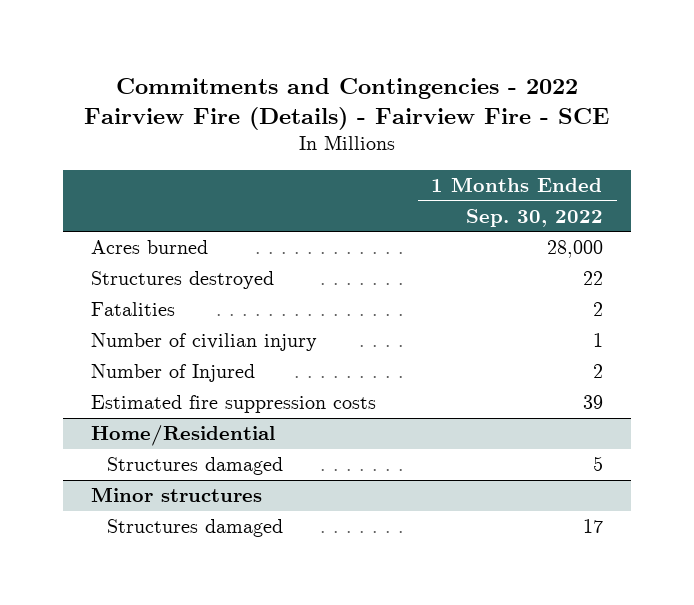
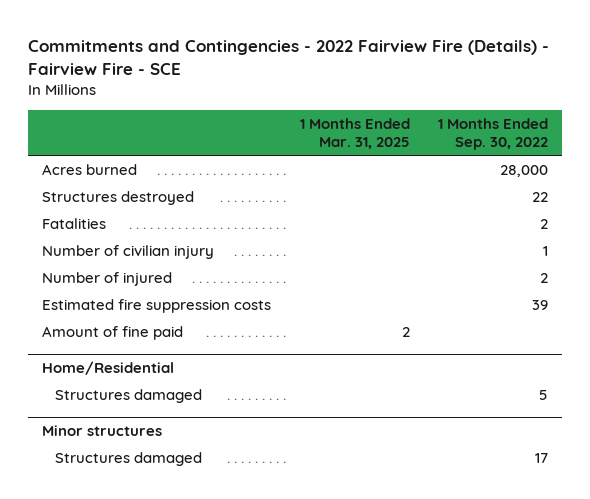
- | 1 Months Ended Sep. 30, 2022
+ | 1 Months Ended Mar. 31, 2025 | 1 Months Ended Sep. 30, 2022
- Number of Injured | 2
+ Number of injured | | 2
+ Amount of fine paid | 2 |

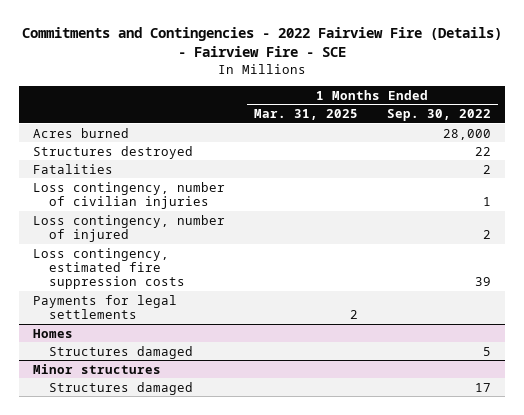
- Number of civilian injury | | 1
- Number of injured | | 2
- Estimated fire suppression costs | | 39
- Amount of fine paid | 2 |
- Home/Residential
+ Loss contingency, number of civilian injuries | | 1
+ Loss contingency, number of injured | | 2
+ Loss contingency, estimated fire suppression costs | | 39
+ Payments for legal settlements | 2 |
+ Homes

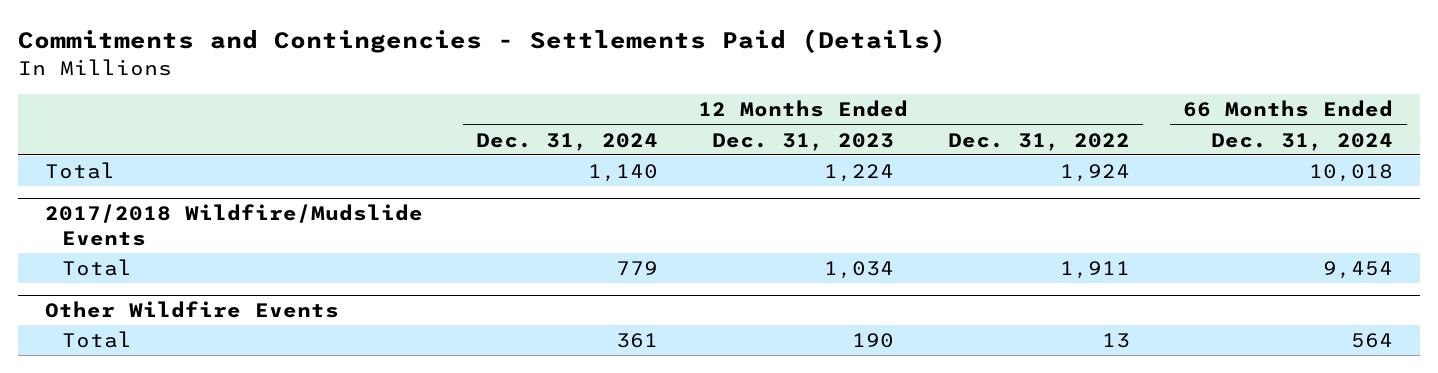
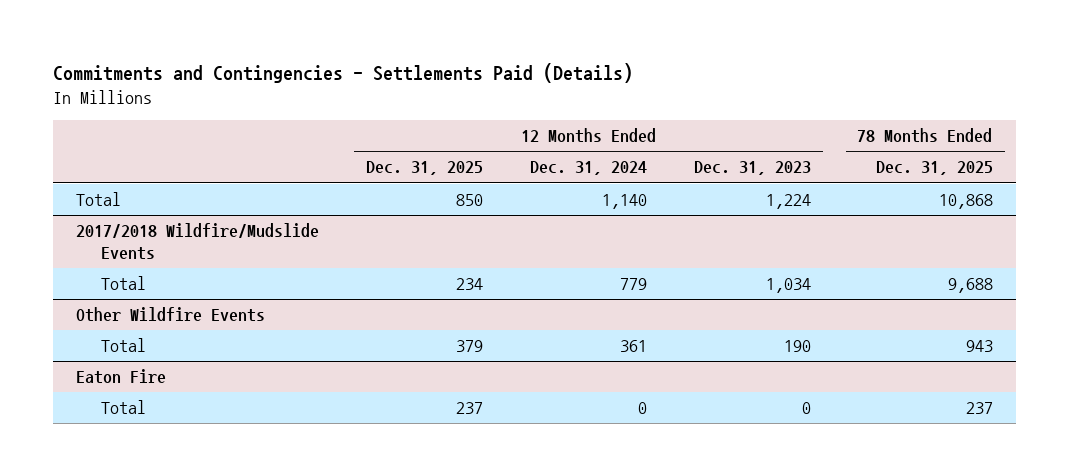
- | 12 Months Ended Dec. 31, 2024 | 12 Months Ended Dec. 31, 2023 | 12 Months Ended Dec. 31, 2022 | 66 Months Ended Dec. 31, 2024
+ | 12 Months Ended Dec. 31, 2025 | 12 Months Ended Dec. 31, 2024 | 12 Months Ended Dec. 31, 2023 | 78 Months Ended Dec. 31, 2025
+ Eaton Fire
+ Total | 237 | 0 | 0 | 237

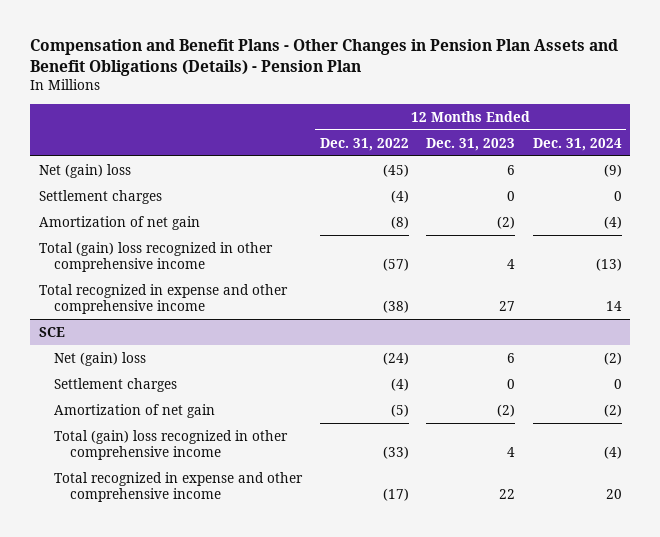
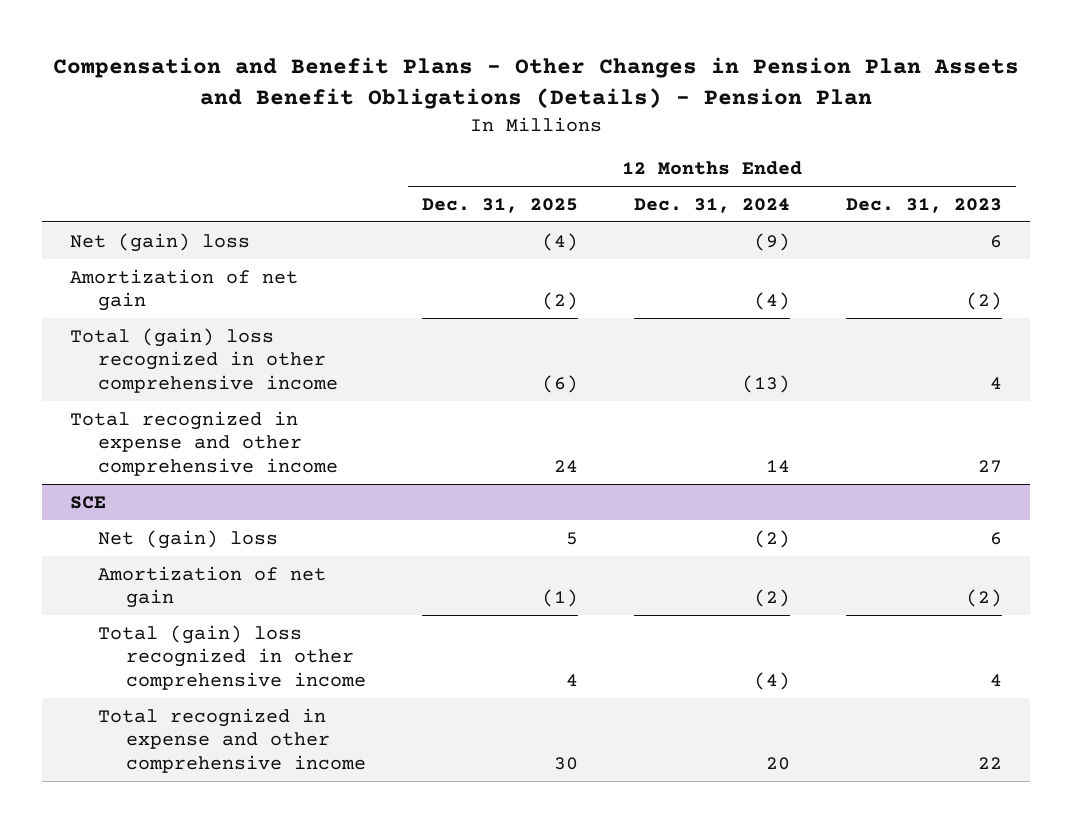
- | 12 Months Ended Dec. 31, 2022 | 12 Months Ended Dec. 31, 2023 | 12 Months Ended Dec. 31, 2024
+ | 12 Months Ended Dec. 31, 2025 | 12 Months Ended Dec. 31, 2024 | 12 Months Ended Dec. 31, 2023
- Settlement charges | (4) | 0 | 0
@ SCE
- Settlement charges | (4) | 0 | 0

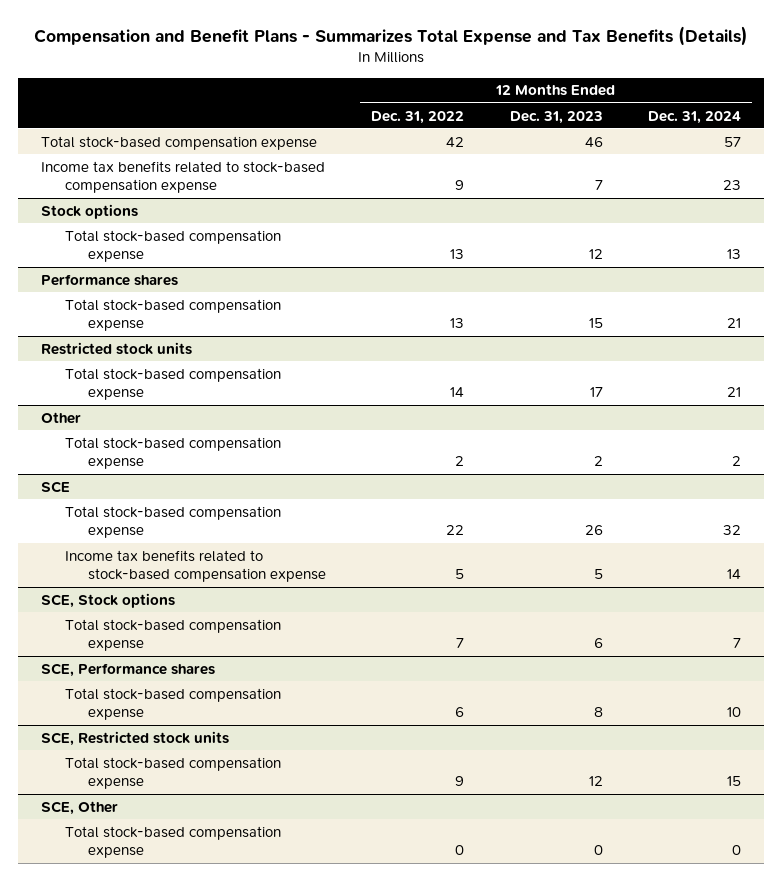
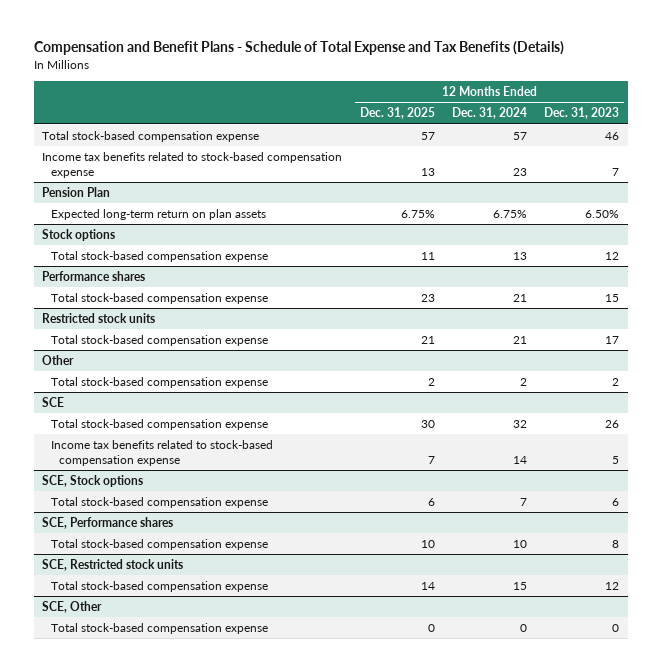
- Compensation and Benefit Plans - Summarizes Total Expense and Tax Benefits (Details)
+ Compensation and Benefit Plans - Schedule of Total Expense and Tax Benefits (Details)
- | 12 Months Ended Dec. 31, 2022 | 12 Months Ended Dec. 31, 2023 | 12 Months Ended Dec. 31, 2024
+ | 12 Months Ended Dec. 31, 2025 | 12 Months Ended Dec. 31, 2024 | 12 Months Ended Dec. 31, 2023
+ Pension Plan
+ Expected long-term return on plan assets | 6.75% | 6.75% | 6.50%

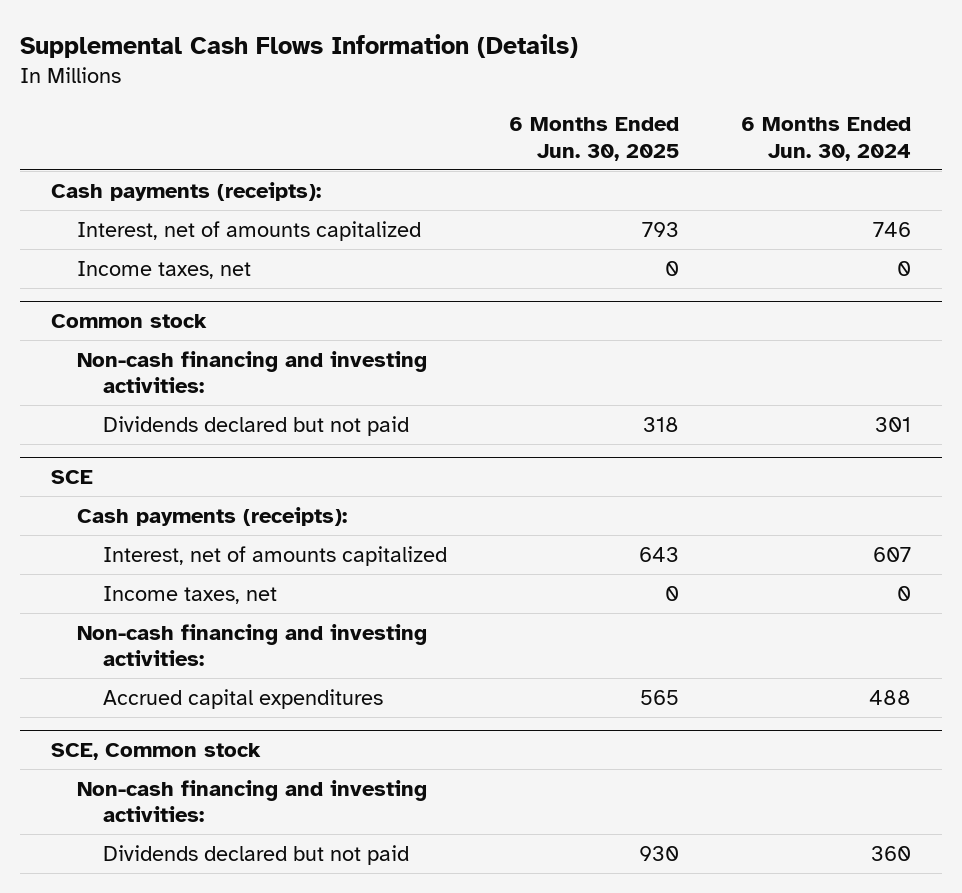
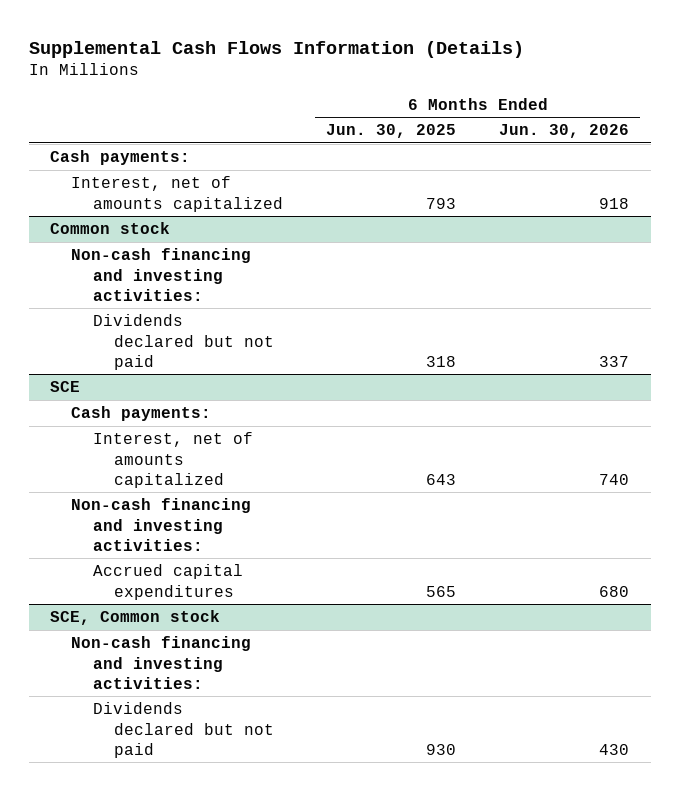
- | 6 Months Ended Jun. 30, 2025 | 6 Months Ended Jun. 30, 2024
+ | 6 Months Ended Jun. 30, 2025 | 6 Months Ended Jun. 30, 2026
- Cash payments (receipts):
+ Cash payments:
- Income taxes, net | 0 | 0
@ SCE
- Cash payments (receipts):
+ Cash payments:
- Income taxes, net | 0 | 0

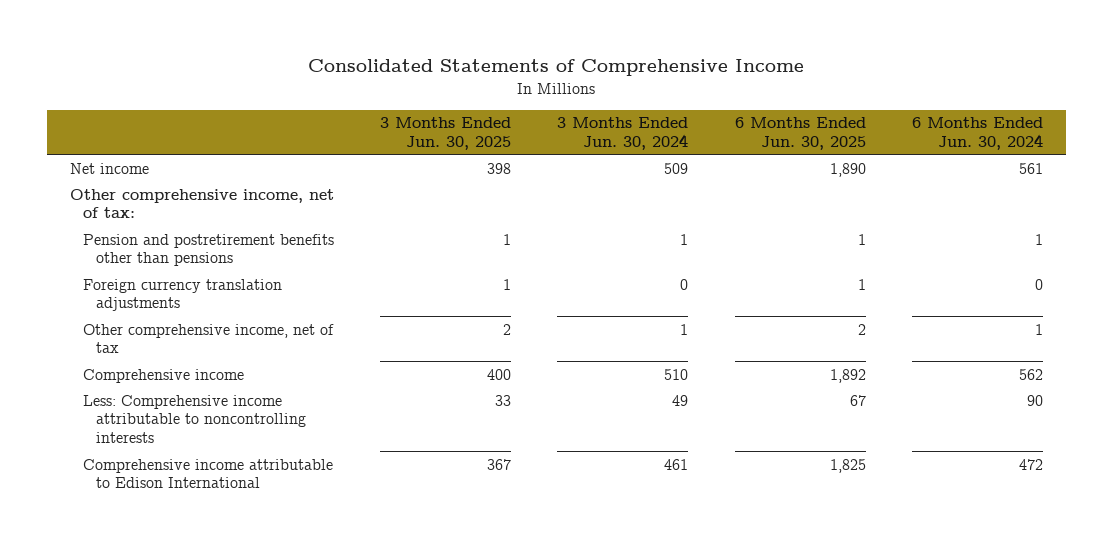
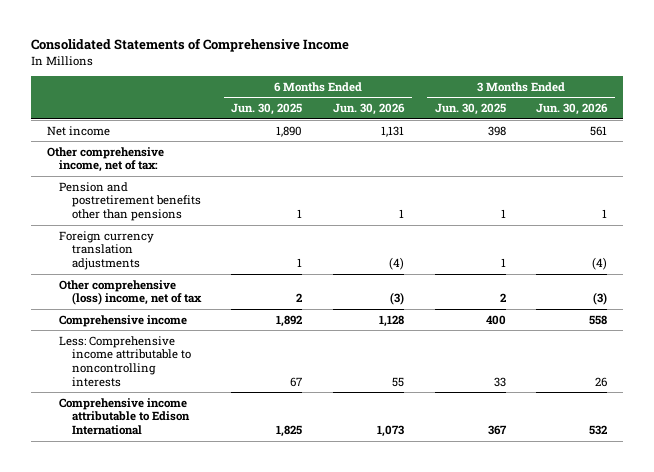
- | 3 Months Ended Jun. 30, 2025 | 3 Months Ended Jun. 30, 2024 | 6 Months Ended Jun. 30, 2025 | 6 Months Ended Jun. 30, 2024
+ | 6 Months Ended Jun. 30, 2025 | 6 Months Ended Jun. 30, 2026 | 3 Months Ended Jun. 30, 2025 | 3 Months Ended Jun. 30, 2026
- Other comprehensive income, net of tax | 2 | 1 | 2 | 1
+ Other comprehensive (loss) income, net of tax | 2 | (3) | 2 | (3)

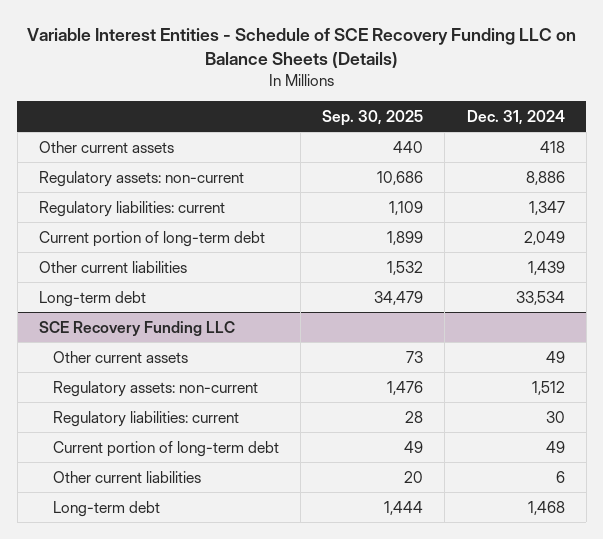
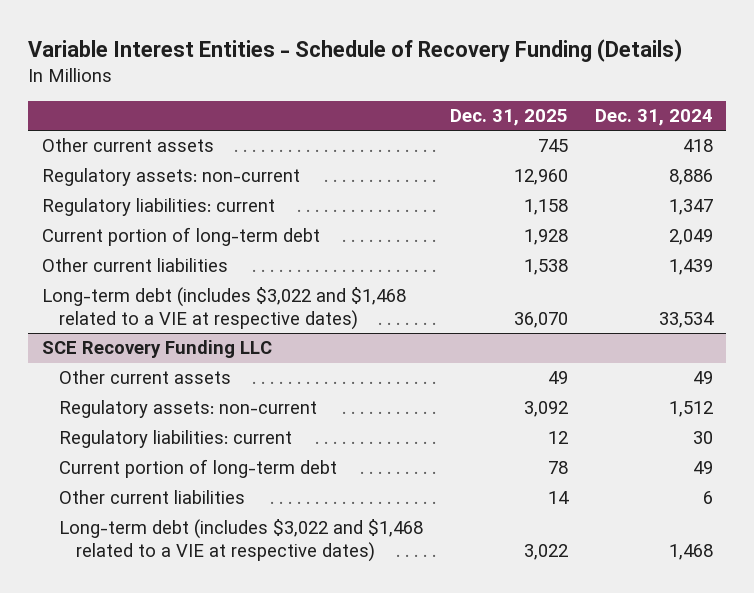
- Variable Interest Entities - Schedule of SCE Recovery Funding LLC on Balance Sheets (Details)
+ Variable Interest Entities - Schedule of Recovery Funding (Details)
- | Sep. 30, 2025 | Dec. 31, 2024
+ | Dec. 31, 2025 | Dec. 31, 2024
- Long-term debt | 34,479 | 33,534
+ Long-term debt (includes $3,022 and $1,468 related to a VIE at respective dates) | 36,070 | 33,534
@ SCE Recovery Funding LLC
- Long-term debt | 1,444 | 1,468
+ Long-term debt (includes $3,022 and $1,468 related to a VIE at respective dates) | 3,022 | 1,468

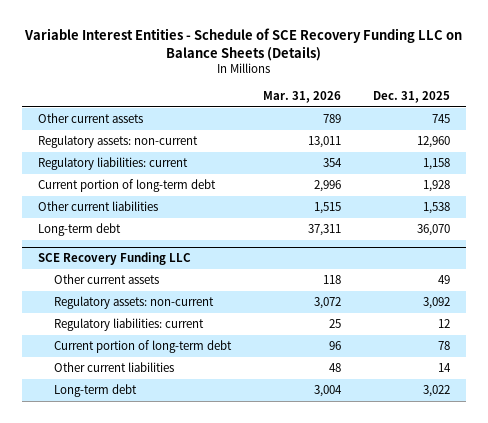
- Variable Interest Entities - Schedule of Recovery Funding (Details)
+ Variable Interest Entities - Schedule of SCE Recovery Funding LLC on Balance Sheets (Details)
- | Dec. 31, 2025 | Dec. 31, 2024
+ | Mar. 31, 2026 | Dec. 31, 2025
- Long-term debt (includes $3,022 and $1,468 related to a VIE at respective dates) | 36,070 | 33,534
+ Long-term debt | 37,311 | 36,070
@ SCE Recovery Funding LLC
- Long-term debt (includes $3,022 and $1,468 related to a VIE at respective dates) | 3,022 | 1,468
+ Long-term debt | 3,004 | 3,022

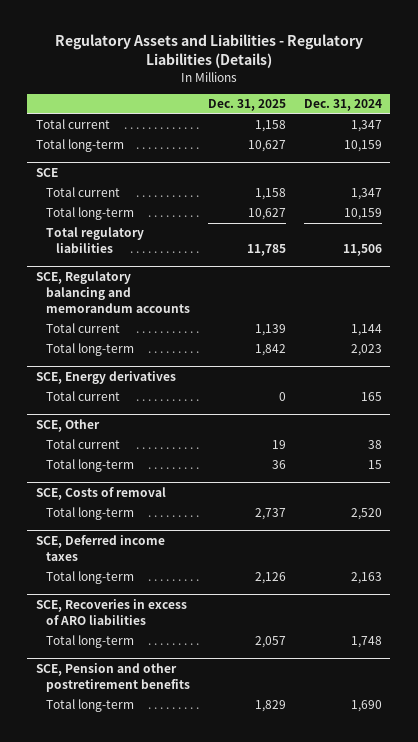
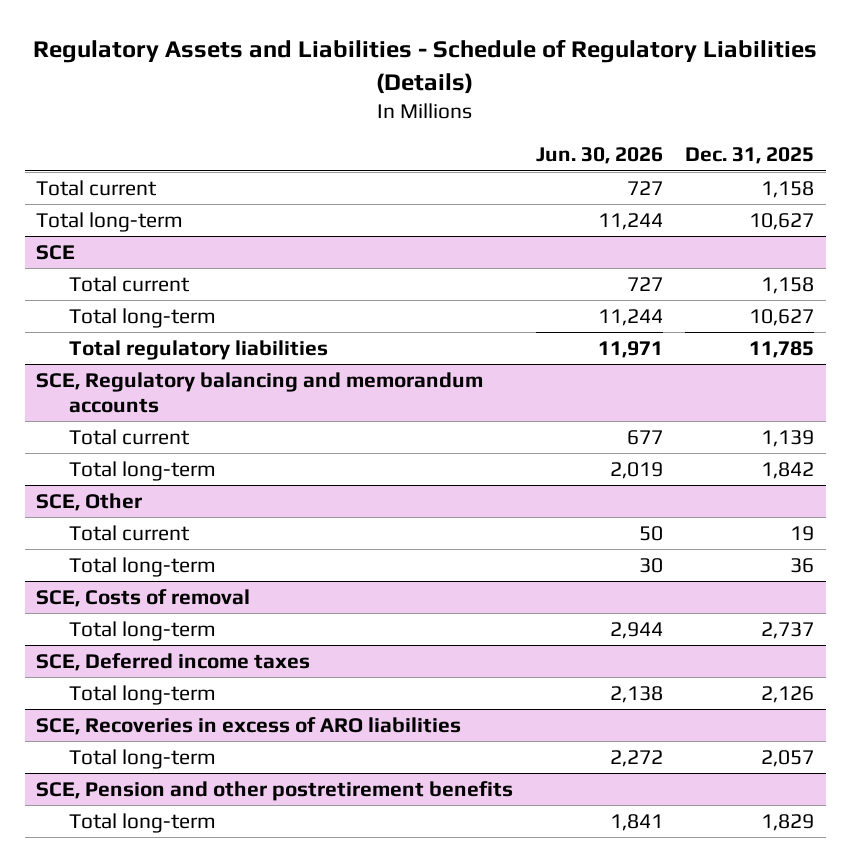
- Regulatory Assets and Liabilities - Regulatory Liabilities (Details)
+ Regulatory Assets and Liabilities - Schedule of Regulatory Liabilities (Details)
- | Dec. 31, 2025 | Dec. 31, 2024
+ | Jun. 30, 2026 | Dec. 31, 2025
- SCE, Energy derivatives
- Total current | 0 | 165

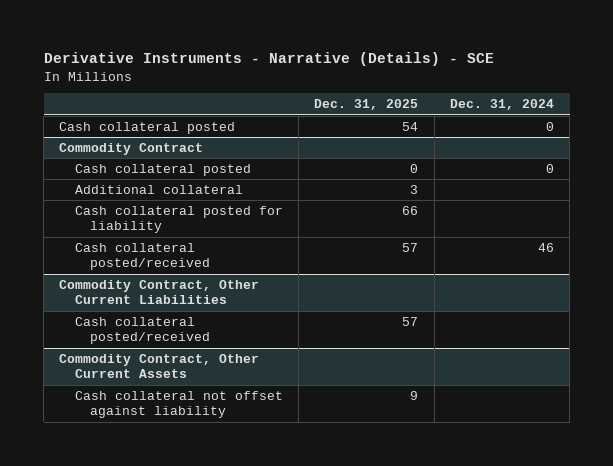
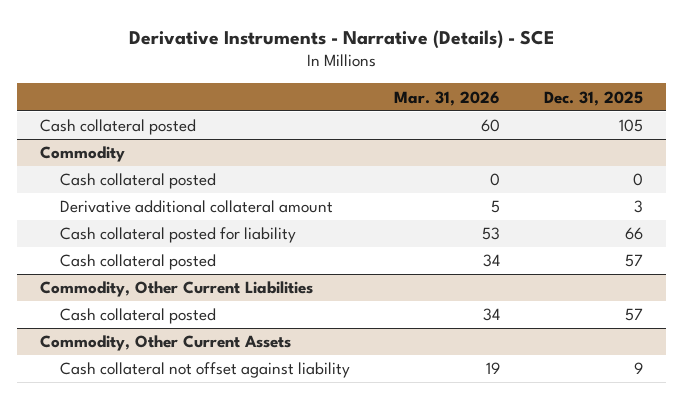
- | Dec. 31, 2025 | Dec. 31, 2024
+ | Mar. 31, 2026 | Dec. 31, 2025
- Cash collateral posted | 54 | 0
- Commodity Contract
+ Cash collateral posted | 60 | 105
+ Commodity
- Additional collateral | 3 |
+ Derivative additional collateral amount | 5 | 3
- Cash collateral posted/received | 57 | 46
- Commodity Contract, Other Current Liabilities
- Cash collateral posted/received | 57 |
- Commodity Contract, Other Current Assets
+ Cash collateral posted | 34 | 57
+ Commodity, Other Current Liabilities
+ Cash collateral posted | 34 | 57
+ Commodity, Other Current Assets

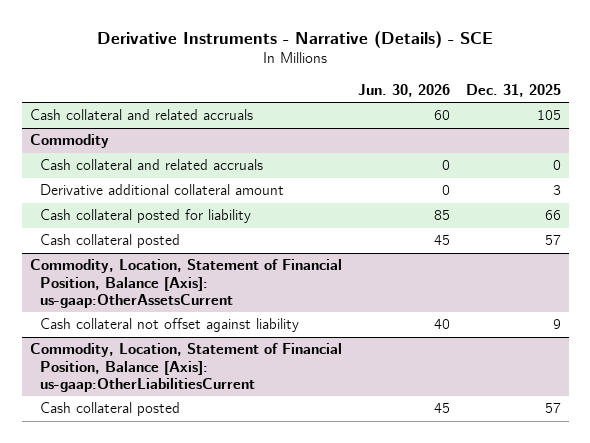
- | Mar. 31, 2026 | Dec. 31, 2025
+ | Jun. 30, 2026 | Dec. 31, 2025
- Cash collateral posted | 60 | 105
+ Cash collateral and related accruals | 60 | 105
@ Commodity
- Cash collateral posted | 0 | 0
+ Cash collateral and related accruals | 0 | 0
- Commodity, Other Current Liabilities
- Cash collateral posted | 34 | 57
- Commodity, Other Current Assets
+ Commodity, Location, Statement of Financial Position, Balance [Axis]: us-gaap:OtherAssetsCurrent
+ Commodity, Location, Statement of Financial Position, Balance [Axis]: us-gaap:OtherLiabilitiesCurrent
+ Cash collateral posted | 45 | 57

